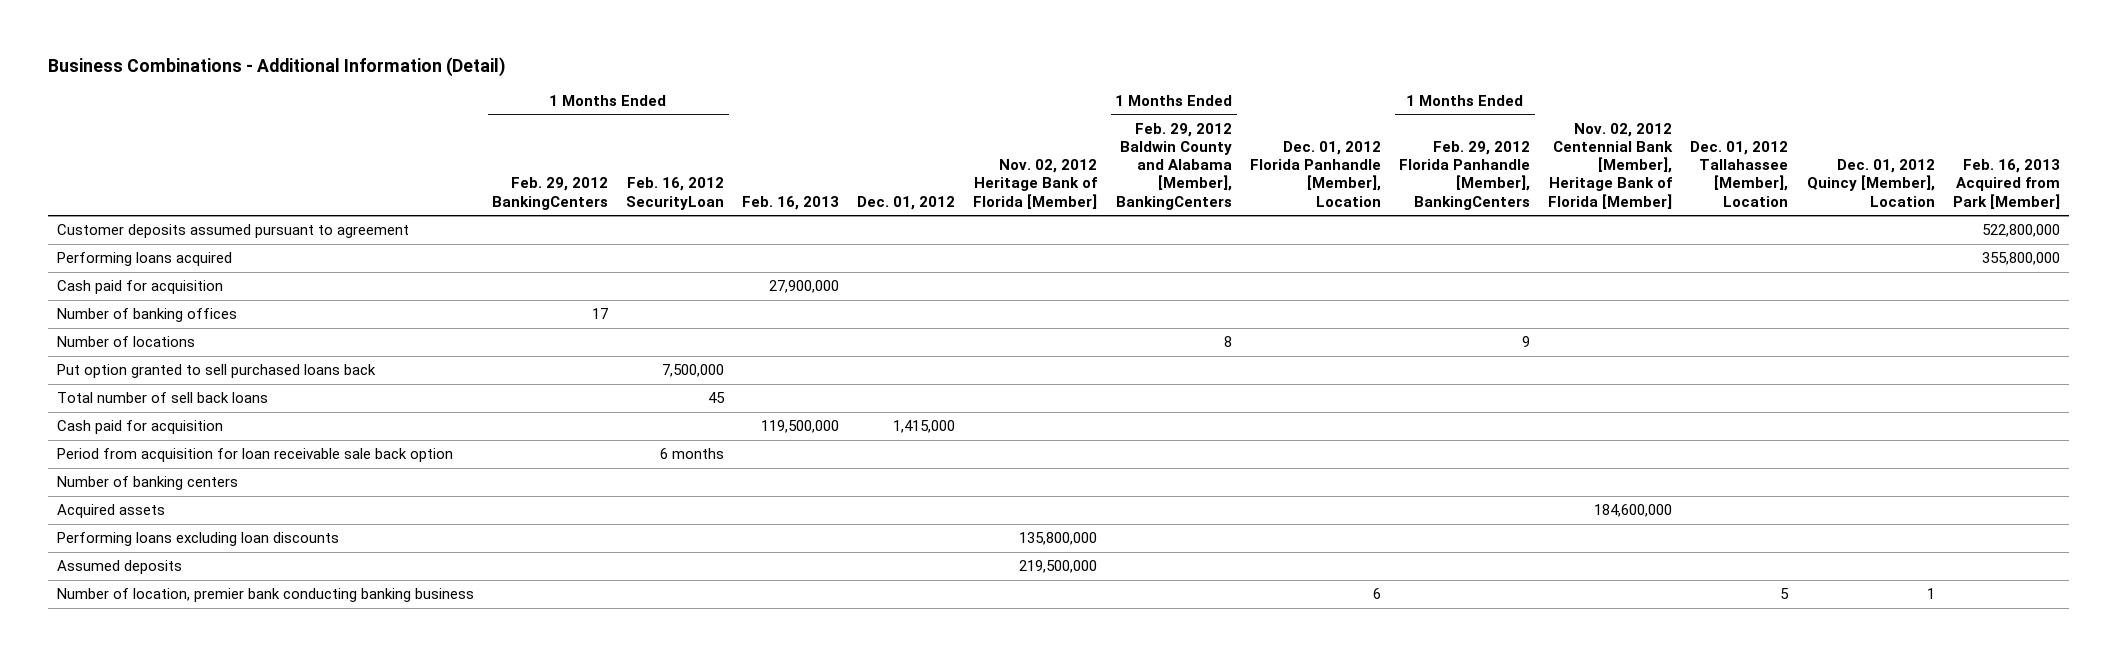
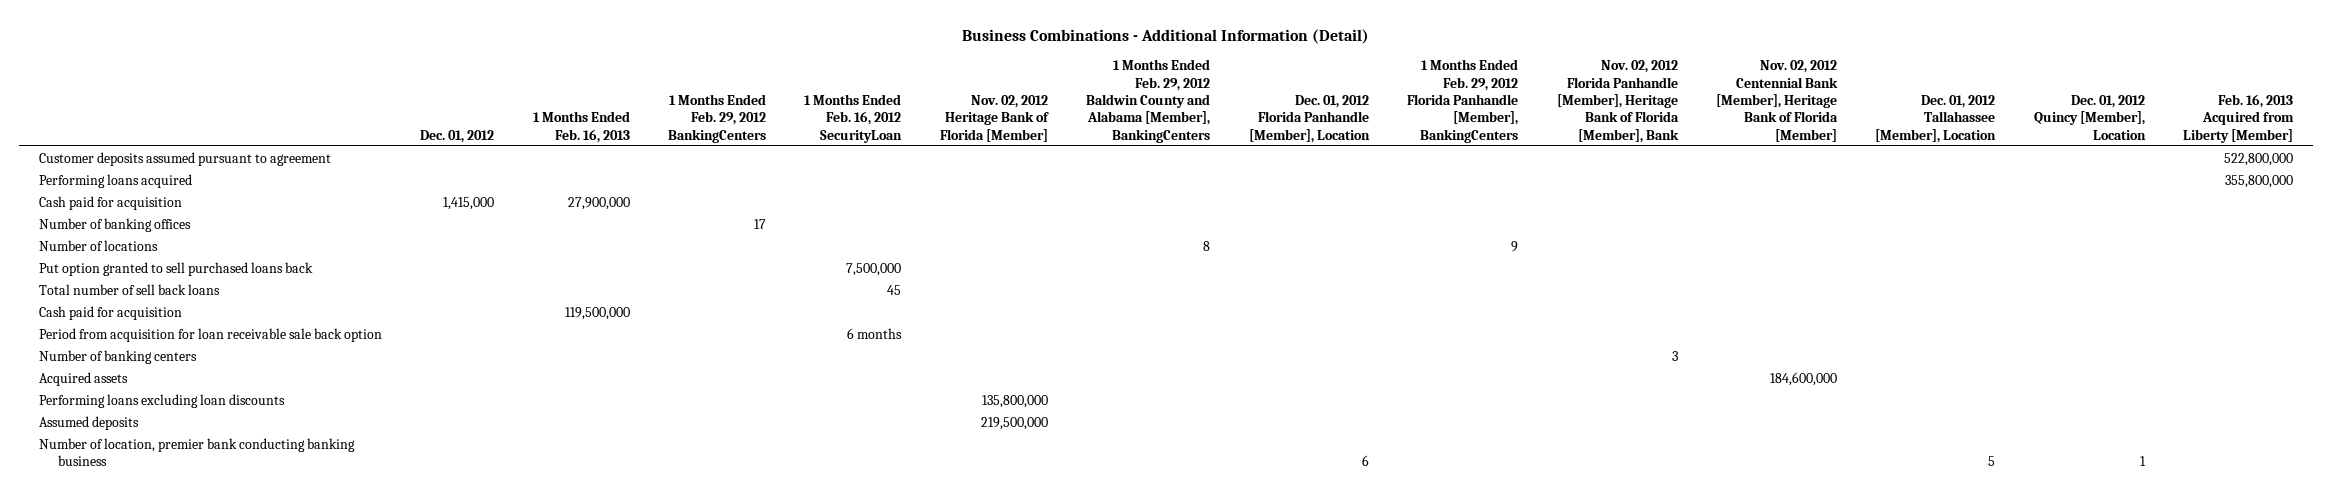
- | 1 Months Ended Feb. 29, 2012 BankingCenters | 1 Months Ended Feb. 16, 2012 SecurityLoan | Feb. 16, 2013 | Dec. 01, 2012 | Nov. 02, 2012 Heritage Bank of Florida [Member] | 1 Months Ended Feb. 29, 2012 Baldwin County and Alabama [Member], BankingCenters | Dec. 01, 2012 Florida Panhandle [Member], Location | 1 Months Ended Feb. 29, 2012 Florida Panhandle [Member], BankingCenters | Nov. 02, 2012 Centennial Bank [Member], Heritage Bank of Florida [Member] | Dec. 01, 2012 Tallahassee [Member], Location | Dec. 01, 2012 Quincy [Member], Location | Feb. 16, 2013 Acquired from Park [Member]
+ | Dec. 01, 2012 | 1 Months Ended Feb. 16, 2013 | 1 Months Ended Feb. 29, 2012 BankingCenters | 1 Months Ended Feb. 16, 2012 SecurityLoan | Nov. 02, 2012 Heritage Bank of Florida [Member] | 1 Months Ended Feb. 29, 2012 Baldwin County and Alabama [Member], BankingCenters | Dec. 01, 2012 Florida Panhandle [Member], Location | 1 Months Ended Feb. 29, 2012 Florida Panhandle [Member], BankingCenters | Nov. 02, 2012 Florida Panhandle [Member], Heritage Bank of Florida [Member], Bank | Nov. 02, 2012 Centennial Bank [Member], Heritage Bank of Florida [Member] | Dec. 01, 2012 Tallahassee [Member], Location | Dec. 01, 2012 Quincy [Member], Location | Feb. 16, 2013 Acquired from Liberty [Member]
moved up: Cash paid for acquisition | 1,415,000 | 27,900,000 | | | | | | | | | | |
moved down: Cash paid for acquisition | | 119,500,000 | | | | | | | | | | |

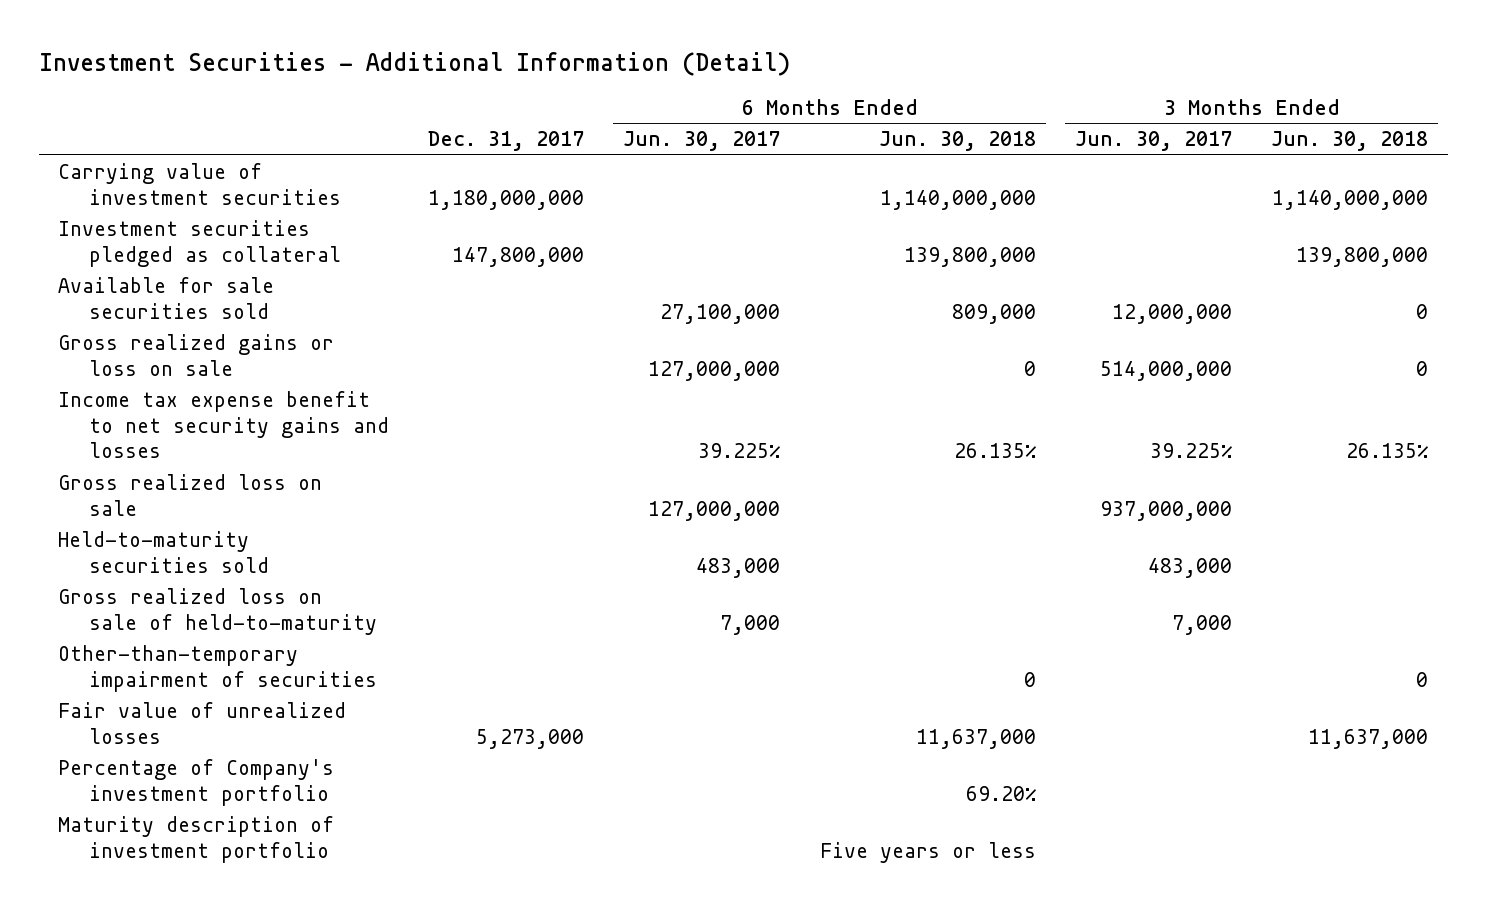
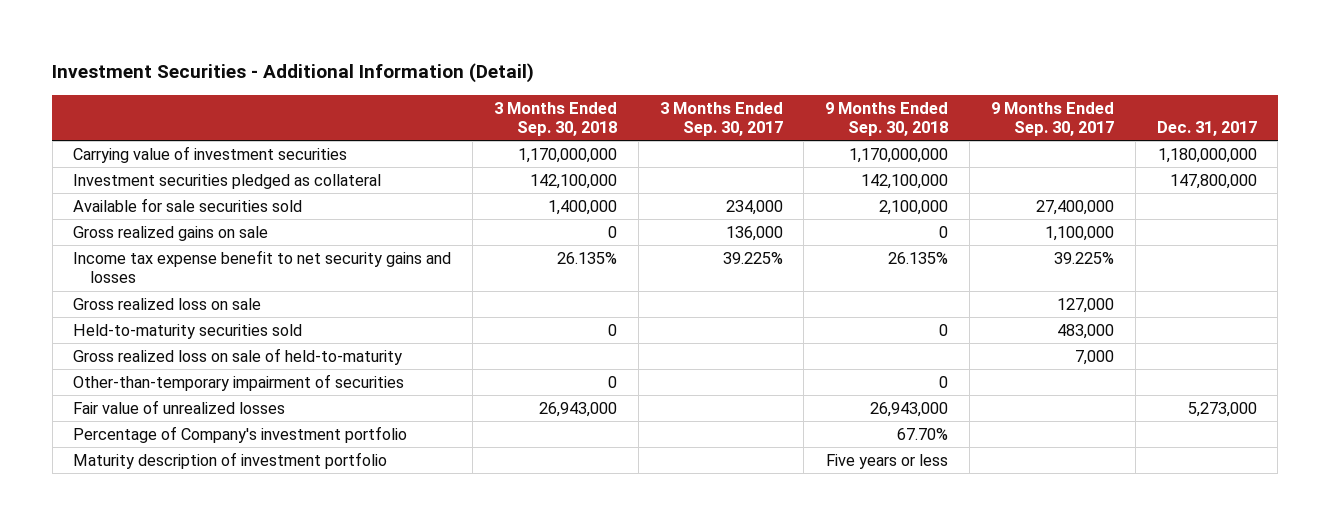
- | Dec. 31, 2017 | 6 Months Ended Jun. 30, 2017 | 6 Months Ended Jun. 30, 2018 | 3 Months Ended Jun. 30, 2017 | 3 Months Ended Jun. 30, 2018
+ | 3 Months Ended Sep. 30, 2018 | 3 Months Ended Sep. 30, 2017 | 9 Months Ended Sep. 30, 2018 | 9 Months Ended Sep. 30, 2017 | Dec. 31, 2017
- Gross realized gains or loss on sale | | 127,000,000 | 0 | 514,000,000 | 0
+ Gross realized gains on sale | 0 | 136,000 | 0 | 1,100,000 |

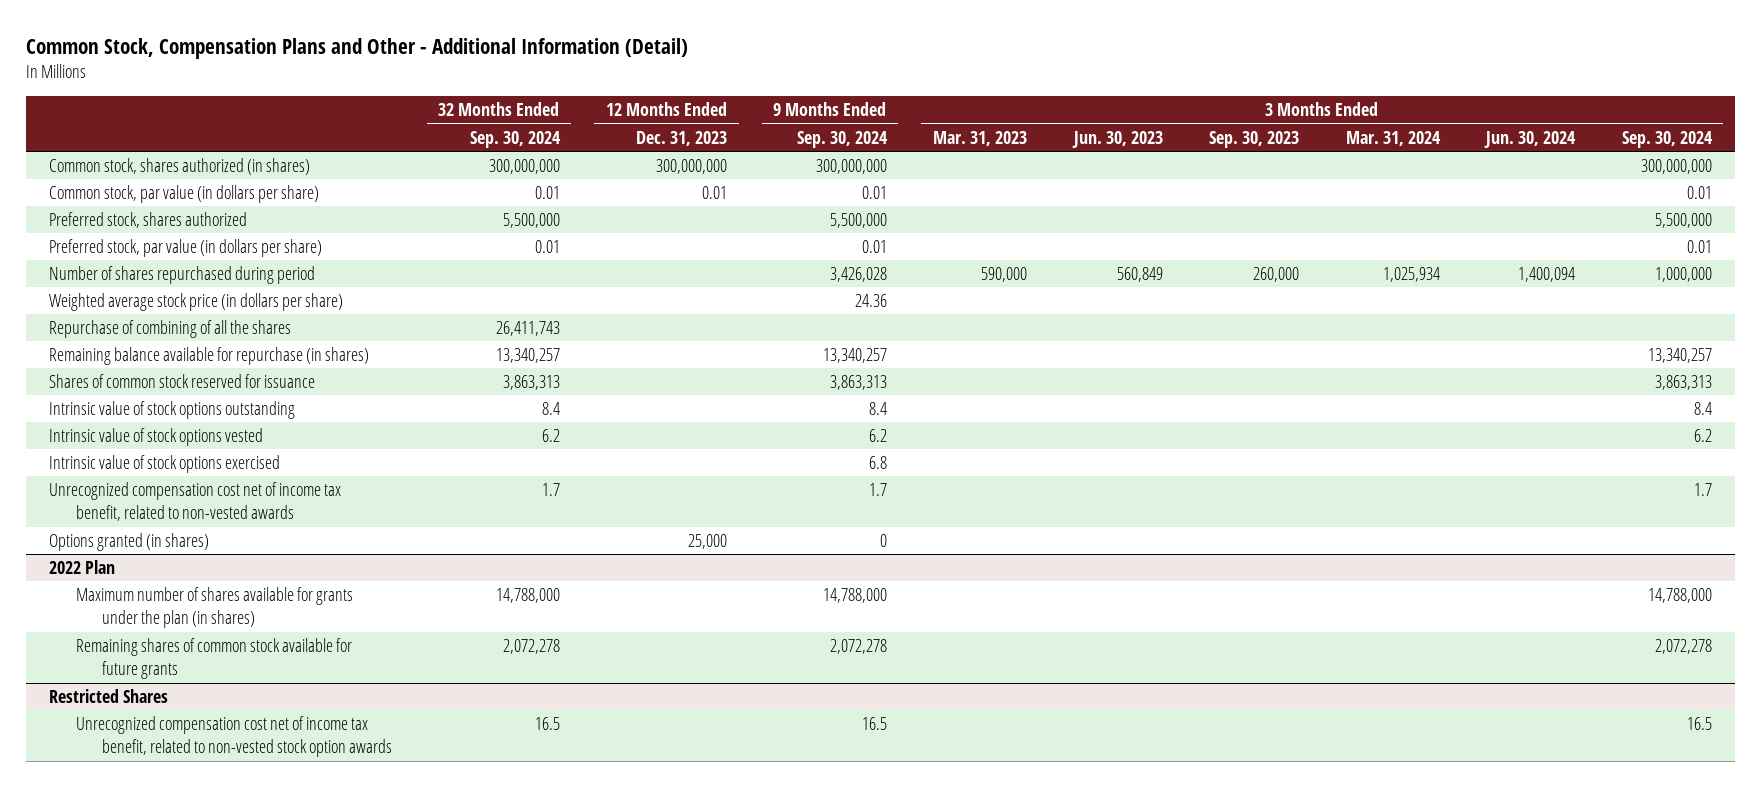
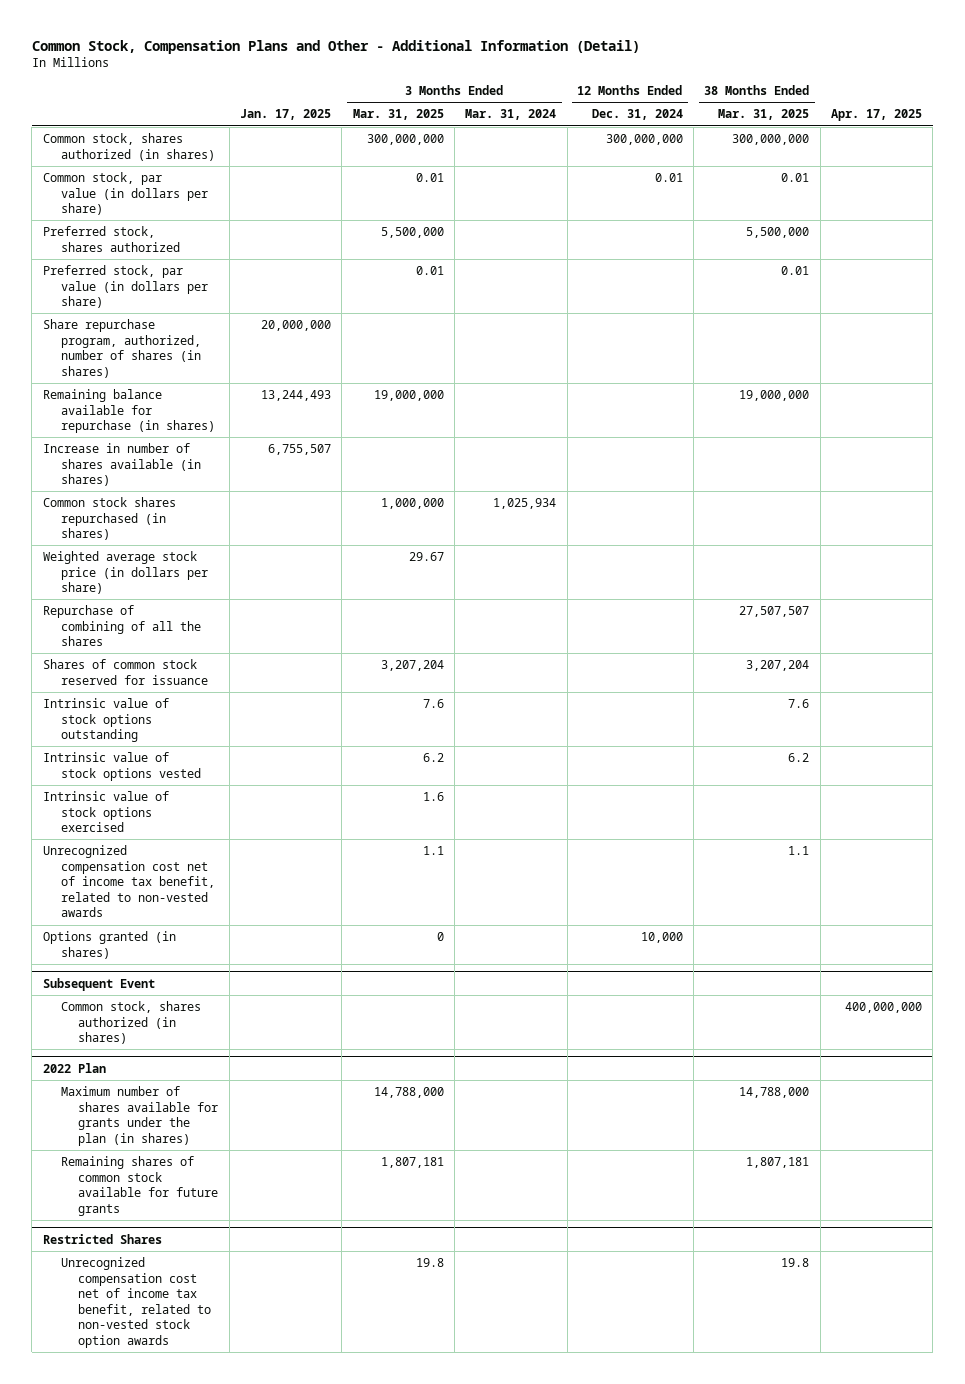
- | 32 Months Ended Sep. 30, 2024 | 12 Months Ended Dec. 31, 2023 | 9 Months Ended Sep. 30, 2024 | 3 Months Ended Mar. 31, 2023 | 3 Months Ended Jun. 30, 2023 | 3 Months Ended Sep. 30, 2023 | 3 Months Ended Mar. 31, 2024 | 3 Months Ended Jun. 30, 2024 | 3 Months Ended Sep. 30, 2024
+ | Jan. 17, 2025 | 3 Months Ended Mar. 31, 2025 | 3 Months Ended Mar. 31, 2024 | 12 Months Ended Dec. 31, 2024 | 38 Months Ended Mar. 31, 2025 | Apr. 17, 2025
- Number of shares repurchased during period | | | 3,426,028 | 590,000 | 560,849 | 260,000 | 1,025,934 | 1,400,094 | 1,000,000
+ Share repurchase program, authorized, number of shares (in shares) | 20,000,000 | | | | |
moved up: Remaining balance available for repurchase (in shares) | 13,244,493 | 19,000,000 | | | 19,000,000 |
+ Increase in number of shares available (in shares) | 6,755,507 | | | | |
+ Common stock shares repurchased (in shares) | | 1,000,000 | 1,025,934 | | |
+ Subsequent Event
+ Common stock, shares authorized (in shares) | | | | | | 400,000,000

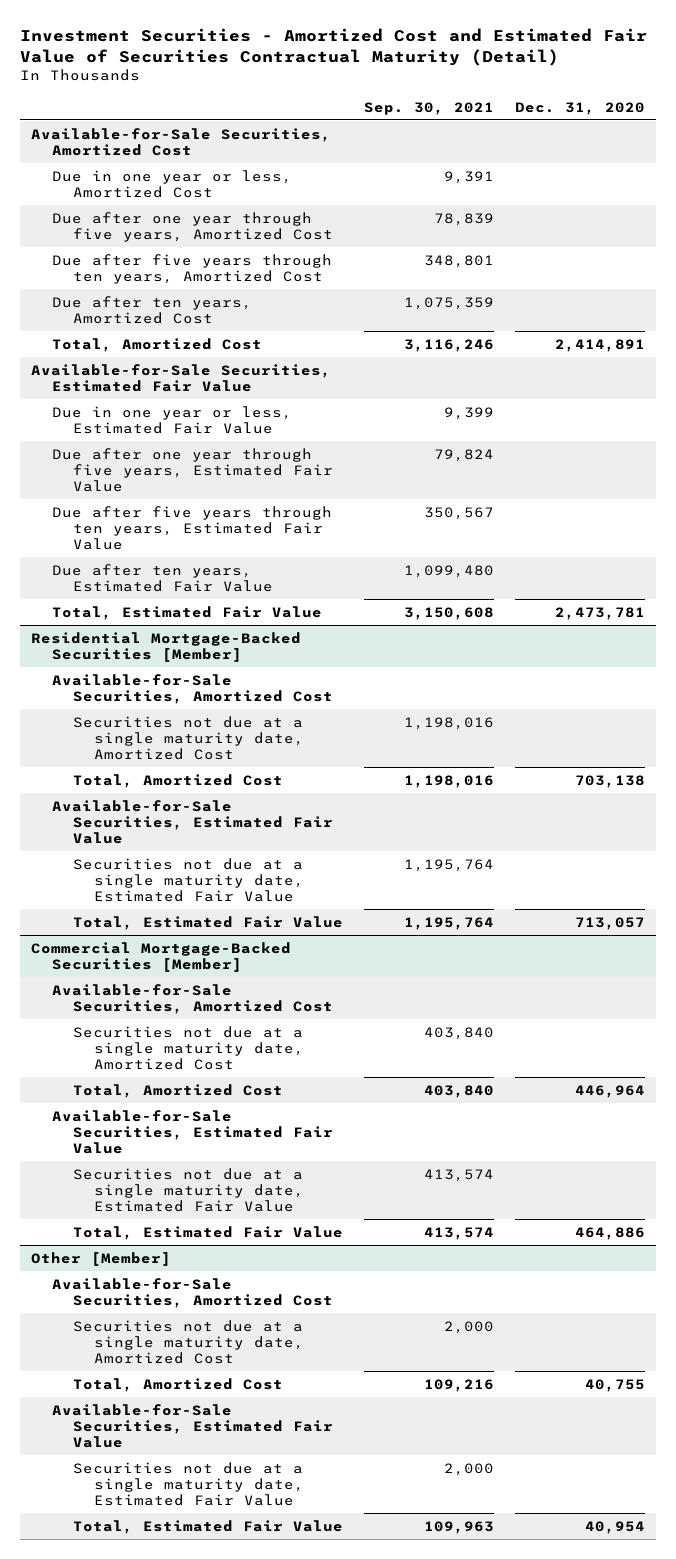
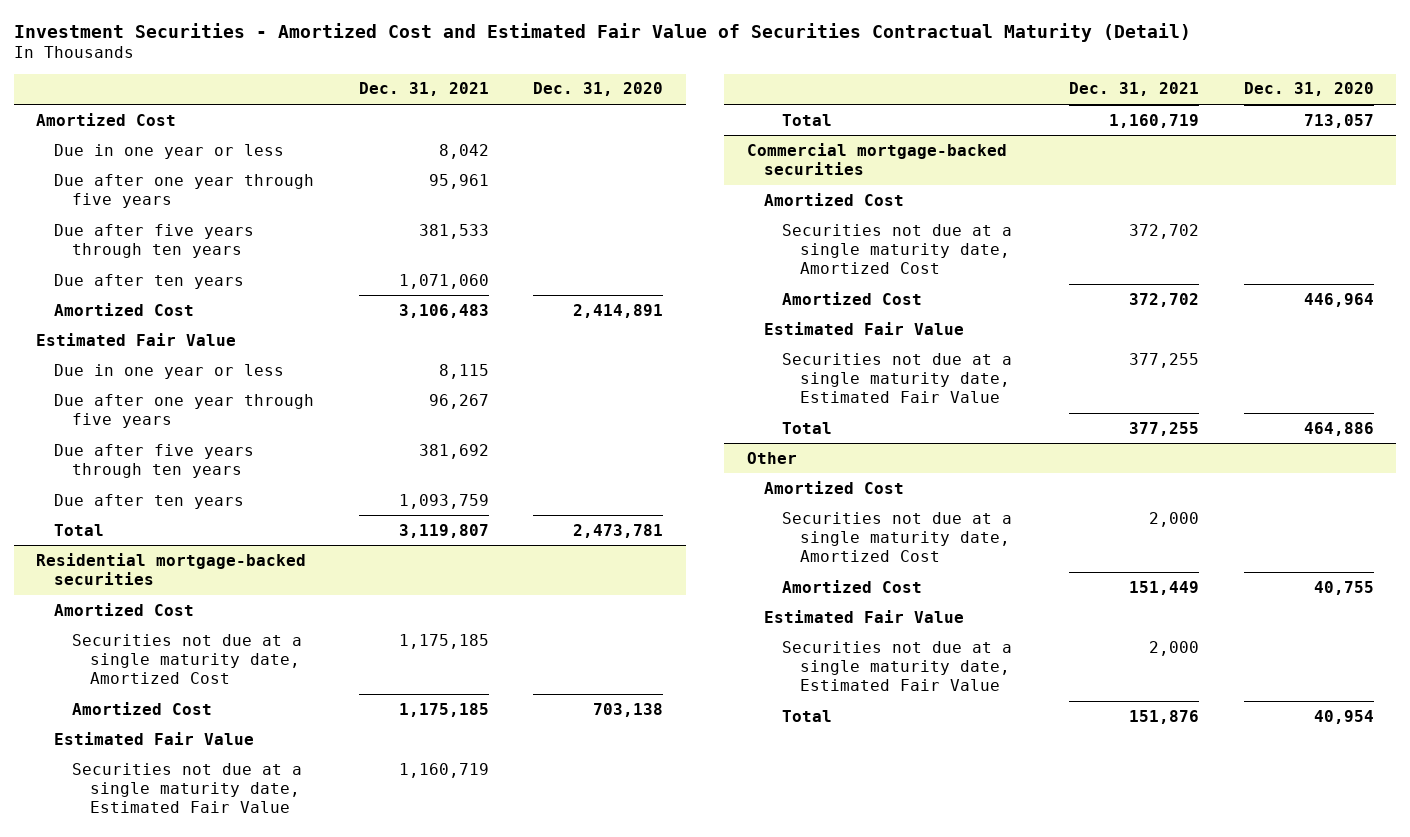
- | Sep. 30, 2021 | Dec. 31, 2020
+ | Dec. 31, 2021 | Dec. 31, 2020
- Available-for-Sale Securities, Amortized Cost
- Due in one year or less, Amortized Cost | 9,391 |
- Due after one year through five years, Amortized Cost | 78,839 |
- Due after five years through ten years, Amortized Cost | 348,801 |
- Due after ten years, Amortized Cost | 1,075,359 |
- Total, Amortized Cost | 3,116,246 | 2,414,891
- Available-for-Sale Securities, Estimated Fair Value
- Due in one year or less, Estimated Fair Value | 9,399 |
- Due after one year through five years, Estimated Fair Value | 79,824 |
- Due after five years through ten years, Estimated Fair Value | 350,567 |
- Due after ten years, Estimated Fair Value | 1,099,480 |
- Total, Estimated Fair Value | 3,150,608 | 2,473,781
- Residential Mortgage-Backed Securities [Member]
- Available-for-Sale Securities, Amortized Cost
+ Amortized Cost
+ Due in one year or less | 8,042 |
+ Due after one year through five years | 95,961 |
+ Due after five years through ten years | 381,533 |
+ Due after ten years | 1,071,060 |
+ Amortized Cost | 3,106,483 | 2,414,891
+ Estimated Fair Value
+ Due in one year or less | 8,115 |
+ Due after one year through five years | 96,267 |
+ Due after five years through ten years | 381,692 |
+ Due after ten years | 1,093,759 |
+ Total | 3,119,807 | 2,473,781
+ Residential mortgage-backed securities
+ Amortized Cost
- Total, Amortized Cost | 1,198,016 | 703,138
- Available-for-Sale Securities, Estimated Fair Value
+ Amortized Cost | 1,175,185 | 703,138
+ Estimated Fair Value
- Total, Estimated Fair Value | 1,195,764 | 713,057
- Commercial Mortgage-Backed Securities [Member]
- Available-for-Sale Securities, Amortized Cost
+ Total | 1,160,719 | 713,057
+ Commercial mortgage-backed securities
+ Amortized Cost
- Total, Amortized Cost | 403,840 | 446,964
- Available-for-Sale Securities, Estimated Fair Value
+ Amortized Cost | 372,702 | 446,964
+ Estimated Fair Value
- Total, Estimated Fair Value | 413,574 | 464,886
- Other [Member]
- Available-for-Sale Securities, Amortized Cost
+ Total | 377,255 | 464,886
+ Other
+ Amortized Cost
- Total, Amortized Cost | 109,216 | 40,755
- Available-for-Sale Securities, Estimated Fair Value
+ Amortized Cost | 151,449 | 40,755
+ Estimated Fair Value
- Total, Estimated Fair Value | 109,963 | 40,954
+ Total | 151,876 | 40,954

